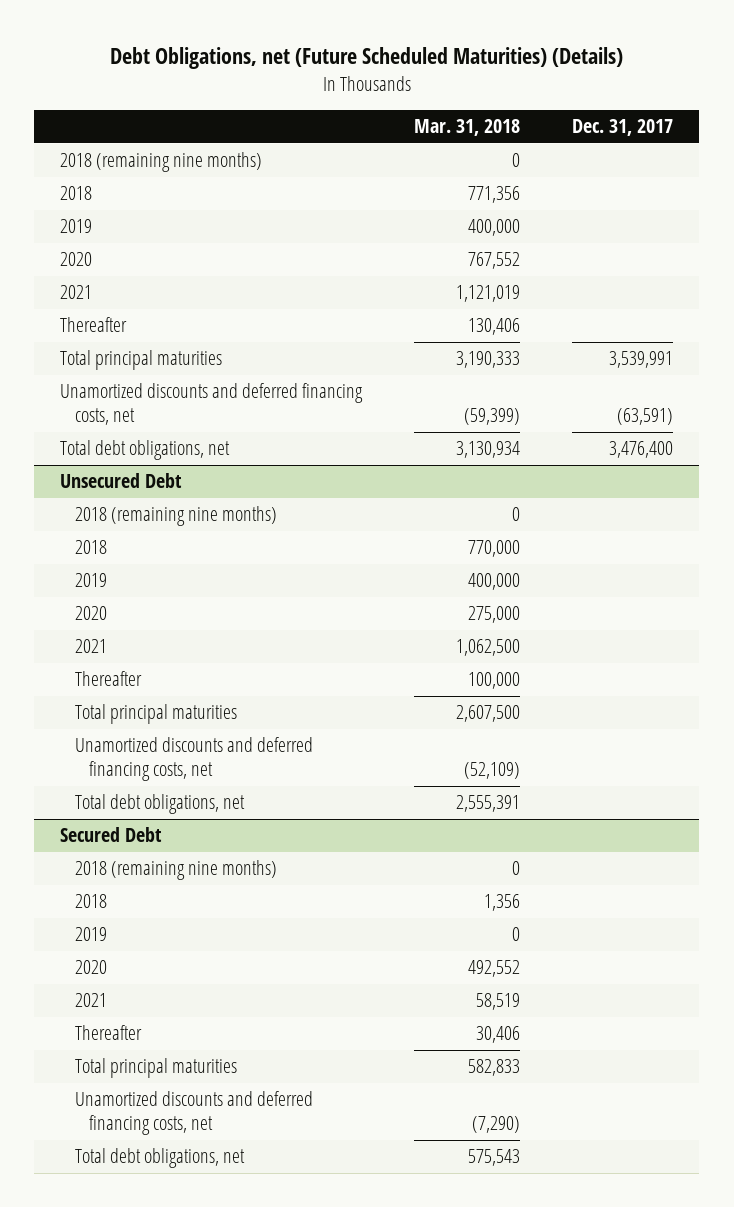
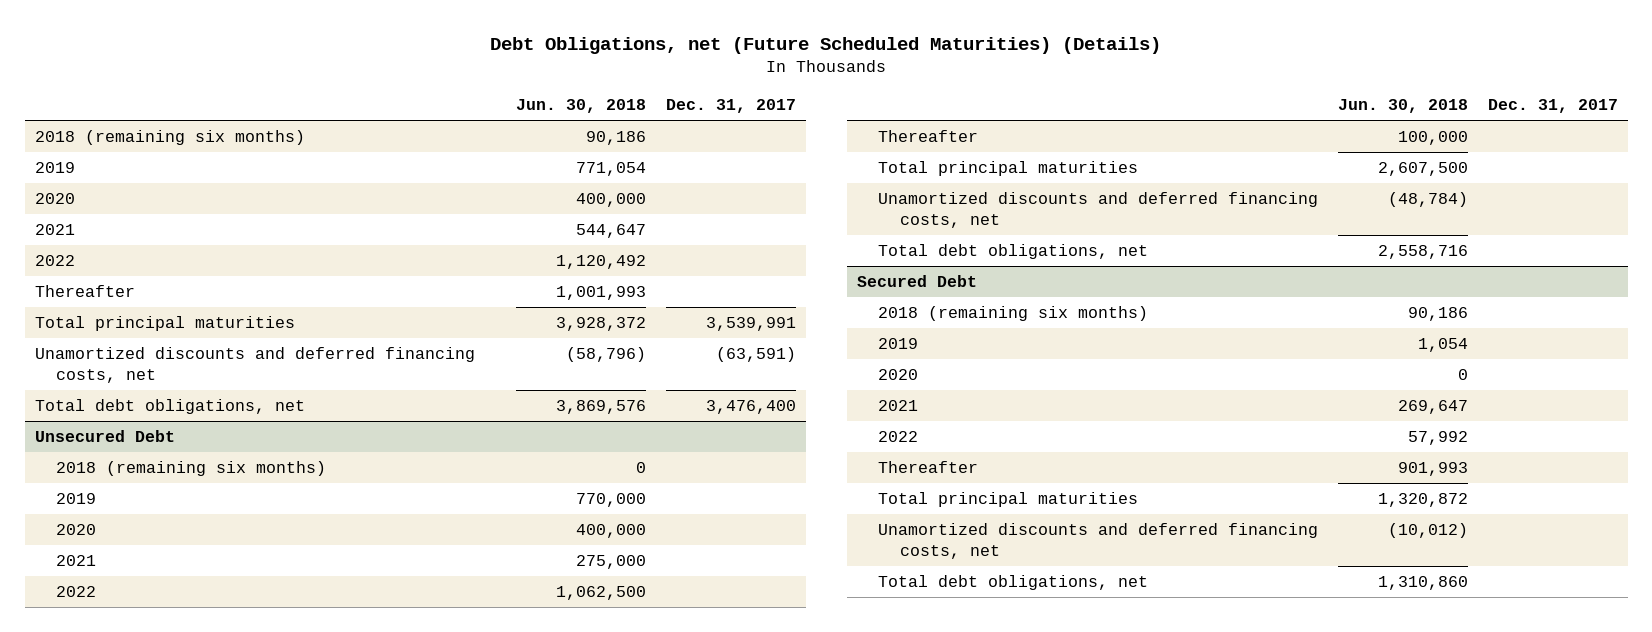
- | Mar. 31, 2018 | Dec. 31, 2017
+ | Jun. 30, 2018 | Dec. 31, 2017
- 2018 (remaining nine months) | 0 |
- 2018 | 771,356 |
+ 2018 (remaining six months) | 90,186 |
+ 2022 | 1,120,492 |
@ Unsecured Debt
- 2018 (remaining nine months) | 0 |
- 2018 | 770,000 |
+ 2018 (remaining six months) | 0 |
+ 2022 | 1,062,500 |
@ Secured Debt
- 2018 (remaining nine months) | 0 |
- 2018 | 1,356 |
+ 2018 (remaining six months) | 90,186 |
+ 2022 | 57,992 |

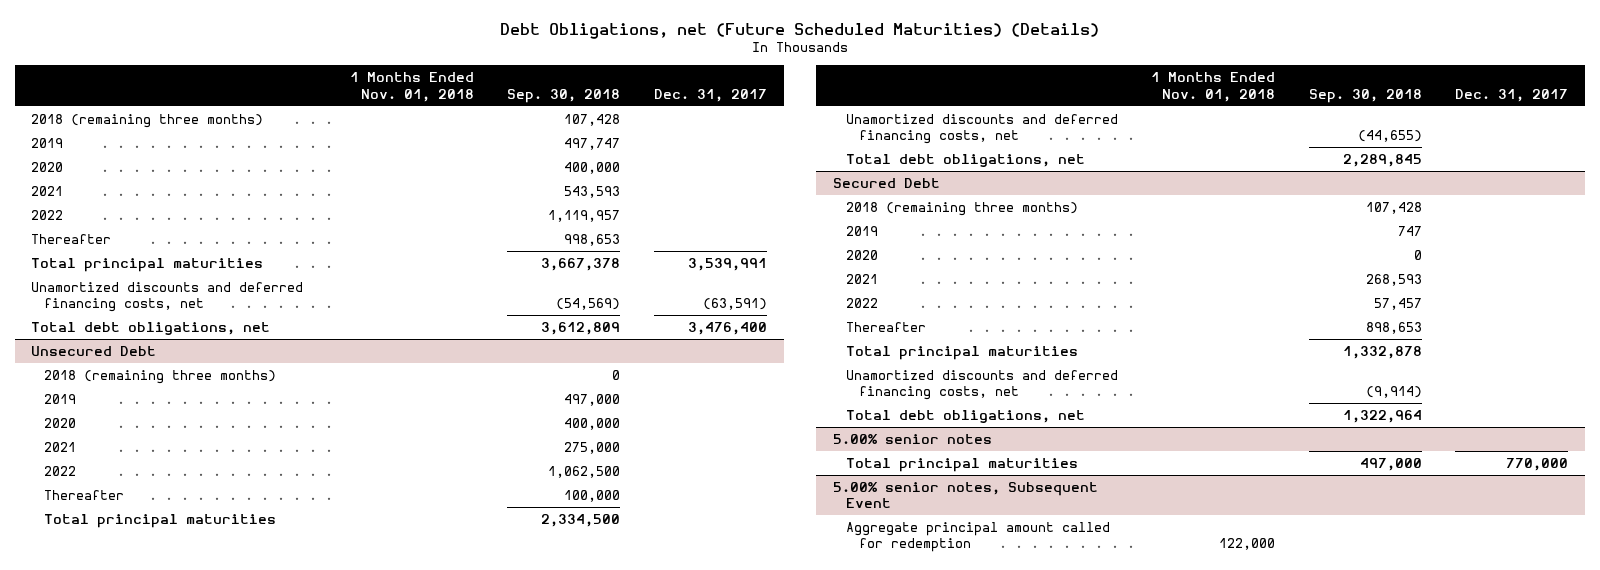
- | Jun. 30, 2018 | Dec. 31, 2017
+ | 1 Months Ended Nov. 01, 2018 | Sep. 30, 2018 | Dec. 31, 2017
- 2018 (remaining six months) | 90,186 |
+ 2018 (remaining three months) | | 107,428 |
@ Unsecured Debt
- 2018 (remaining six months) | 0 |
+ 2018 (remaining three months) | | 0 |
@ Secured Debt
- 2018 (remaining six months) | 90,186 |
+ 2018 (remaining three months) | | 107,428 |
+ 5.00% senior notes
+ Total principal maturities | | 497,000 | 770,000
+ 5.00% senior notes, Subsequent Event
+ Aggregate principal amount called for redemption | 122,000 | |

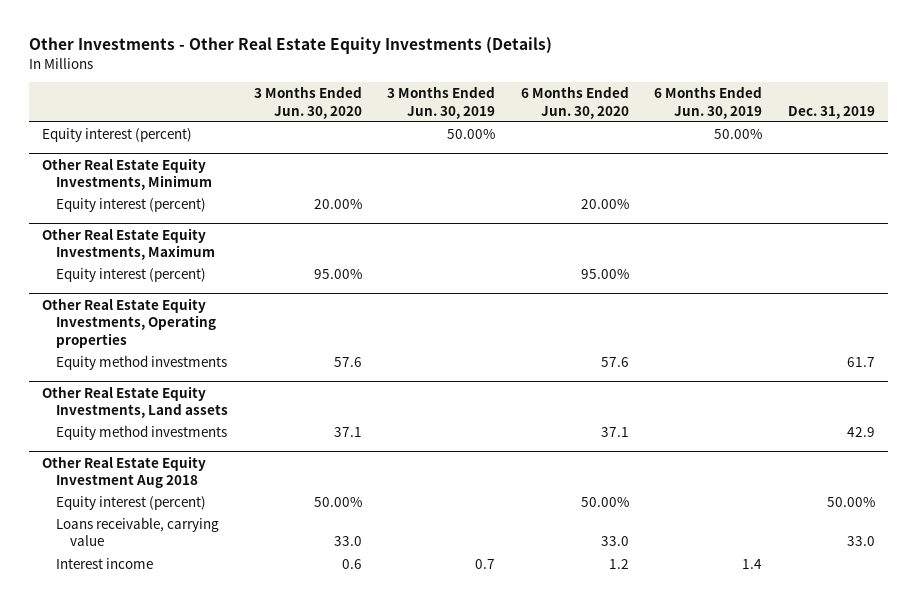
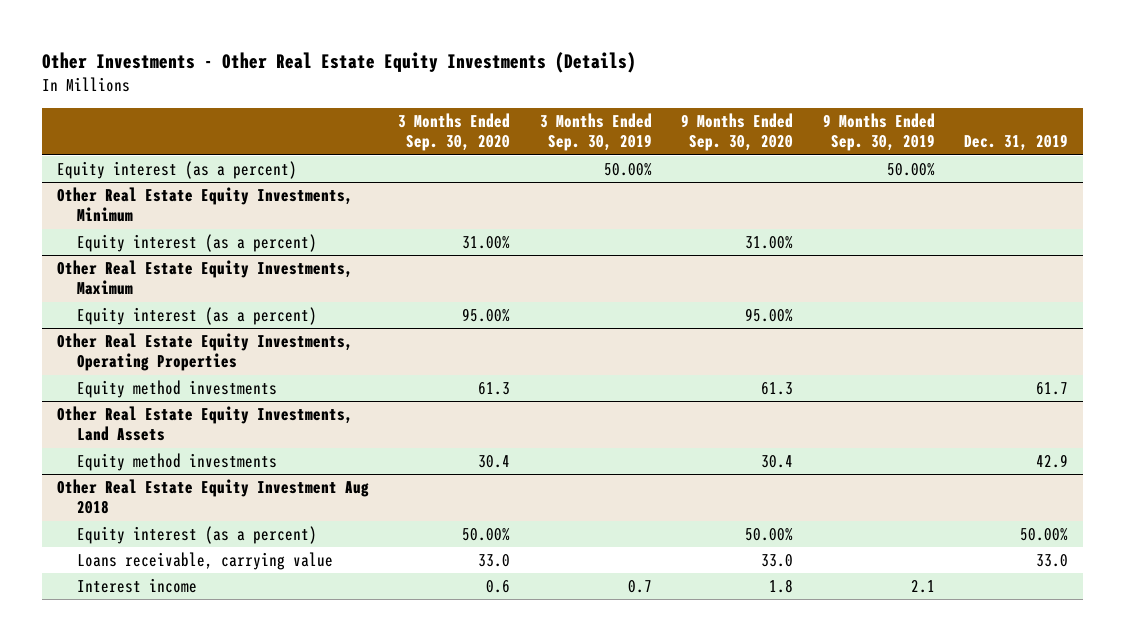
- | 3 Months Ended Jun. 30, 2020 | 3 Months Ended Jun. 30, 2019 | 6 Months Ended Jun. 30, 2020 | 6 Months Ended Jun. 30, 2019 | Dec. 31, 2019
+ | 3 Months Ended Sep. 30, 2020 | 3 Months Ended Sep. 30, 2019 | 9 Months Ended Sep. 30, 2020 | 9 Months Ended Sep. 30, 2019 | Dec. 31, 2019
- Equity interest (percent) | | 50.00% | | 50.00% |
+ Equity interest (as a percent) | | 50.00% | | 50.00% |
@ Other Real Estate Equity Investments, Minimum
- Equity interest (percent) | 20.00% | | 20.00% | |
+ Equity interest (as a percent) | 31.00% | | 31.00% | |
@ Other Real Estate Equity Investments, Maximum
- Equity interest (percent) | 95.00% | | 95.00% | |
- Other Real Estate Equity Investments, Operating properties
@ Other Real Estate Equity Investments, Maximum
+ Equity interest (as a percent) | 95.00% | | 95.00% | |
+ Other Real Estate Equity Investments, Operating Properties
- Other Real Estate Equity Investments, Land assets
+ Other Real Estate Equity Investments, Land Assets
@ Other Real Estate Equity Investment Aug 2018
- Equity interest (percent) | 50.00% | | 50.00% | | 50.00%
+ Equity interest (as a percent) | 50.00% | | 50.00% | | 50.00%

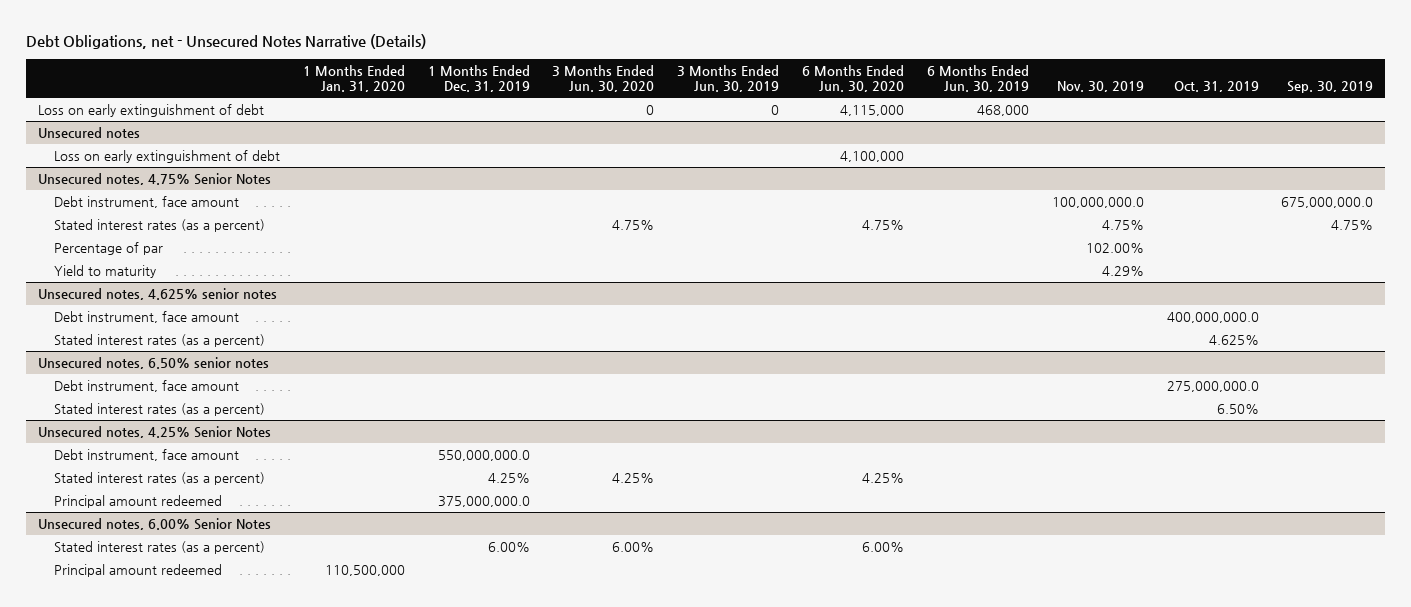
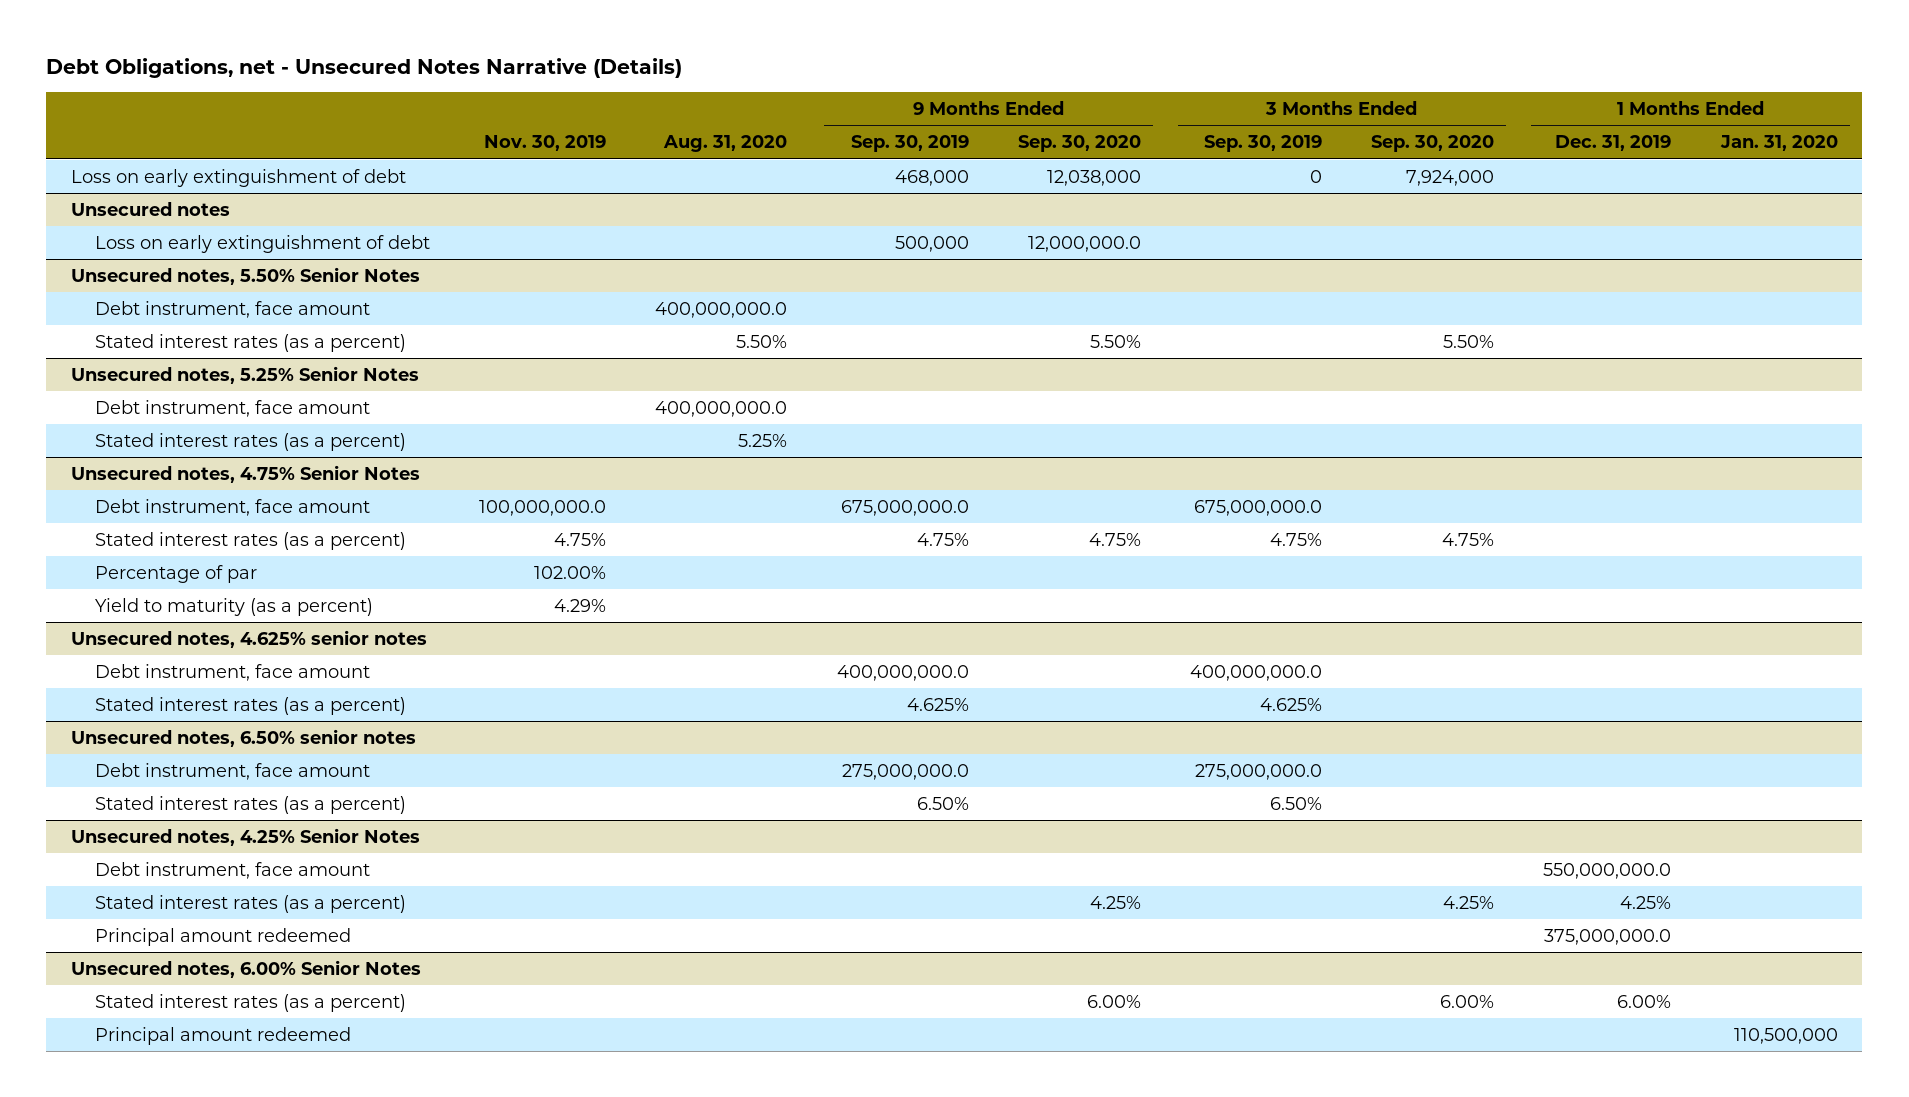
- | 1 Months Ended Jan. 31, 2020 | 1 Months Ended Dec. 31, 2019 | 3 Months Ended Jun. 30, 2020 | 3 Months Ended Jun. 30, 2019 | 6 Months Ended Jun. 30, 2020 | 6 Months Ended Jun. 30, 2019 | Nov. 30, 2019 | Oct. 31, 2019 | Sep. 30, 2019
+ | Nov. 30, 2019 | Aug. 31, 2020 | 9 Months Ended Sep. 30, 2019 | 9 Months Ended Sep. 30, 2020 | 3 Months Ended Sep. 30, 2019 | 3 Months Ended Sep. 30, 2020 | 1 Months Ended Dec. 31, 2019 | 1 Months Ended Jan. 31, 2020
+ Unsecured notes, 5.50% Senior Notes
+ Debt instrument, face amount | | 400,000,000.0 | | | | | |
+ Stated interest rates (as a percent) | | 5.50% | | 5.50% | | 5.50% | |
+ Unsecured notes, 5.25% Senior Notes
+ Debt instrument, face amount | | 400,000,000.0 | | | | | |
+ Stated interest rates (as a percent) | | 5.25% | | | | | |
@ Unsecured notes, 4.75% Senior Notes
- Yield to maturity | | | | | | | 4.29% | |
+ Yield to maturity (as a percent) | 4.29% | | | | | | |

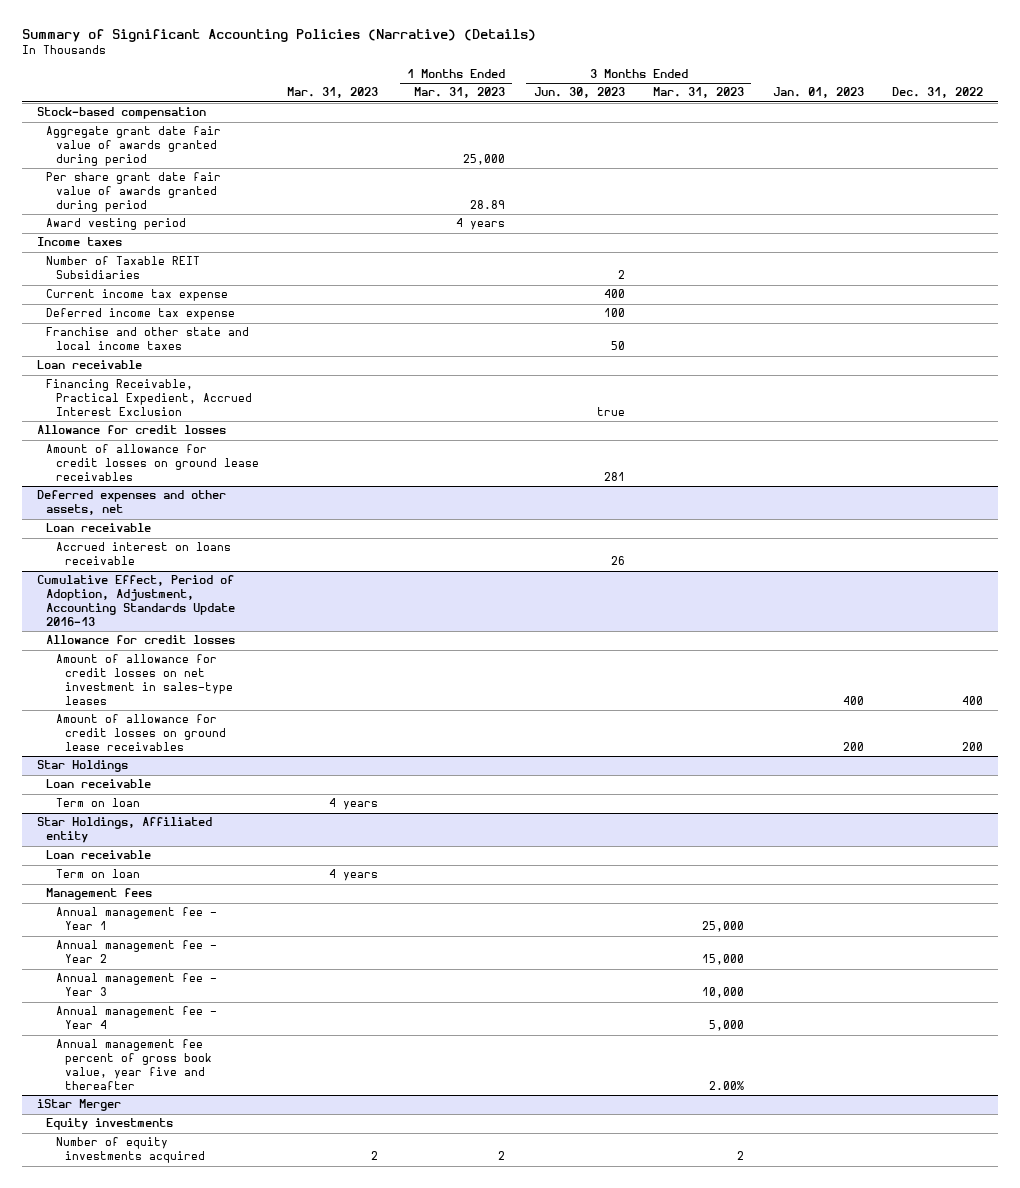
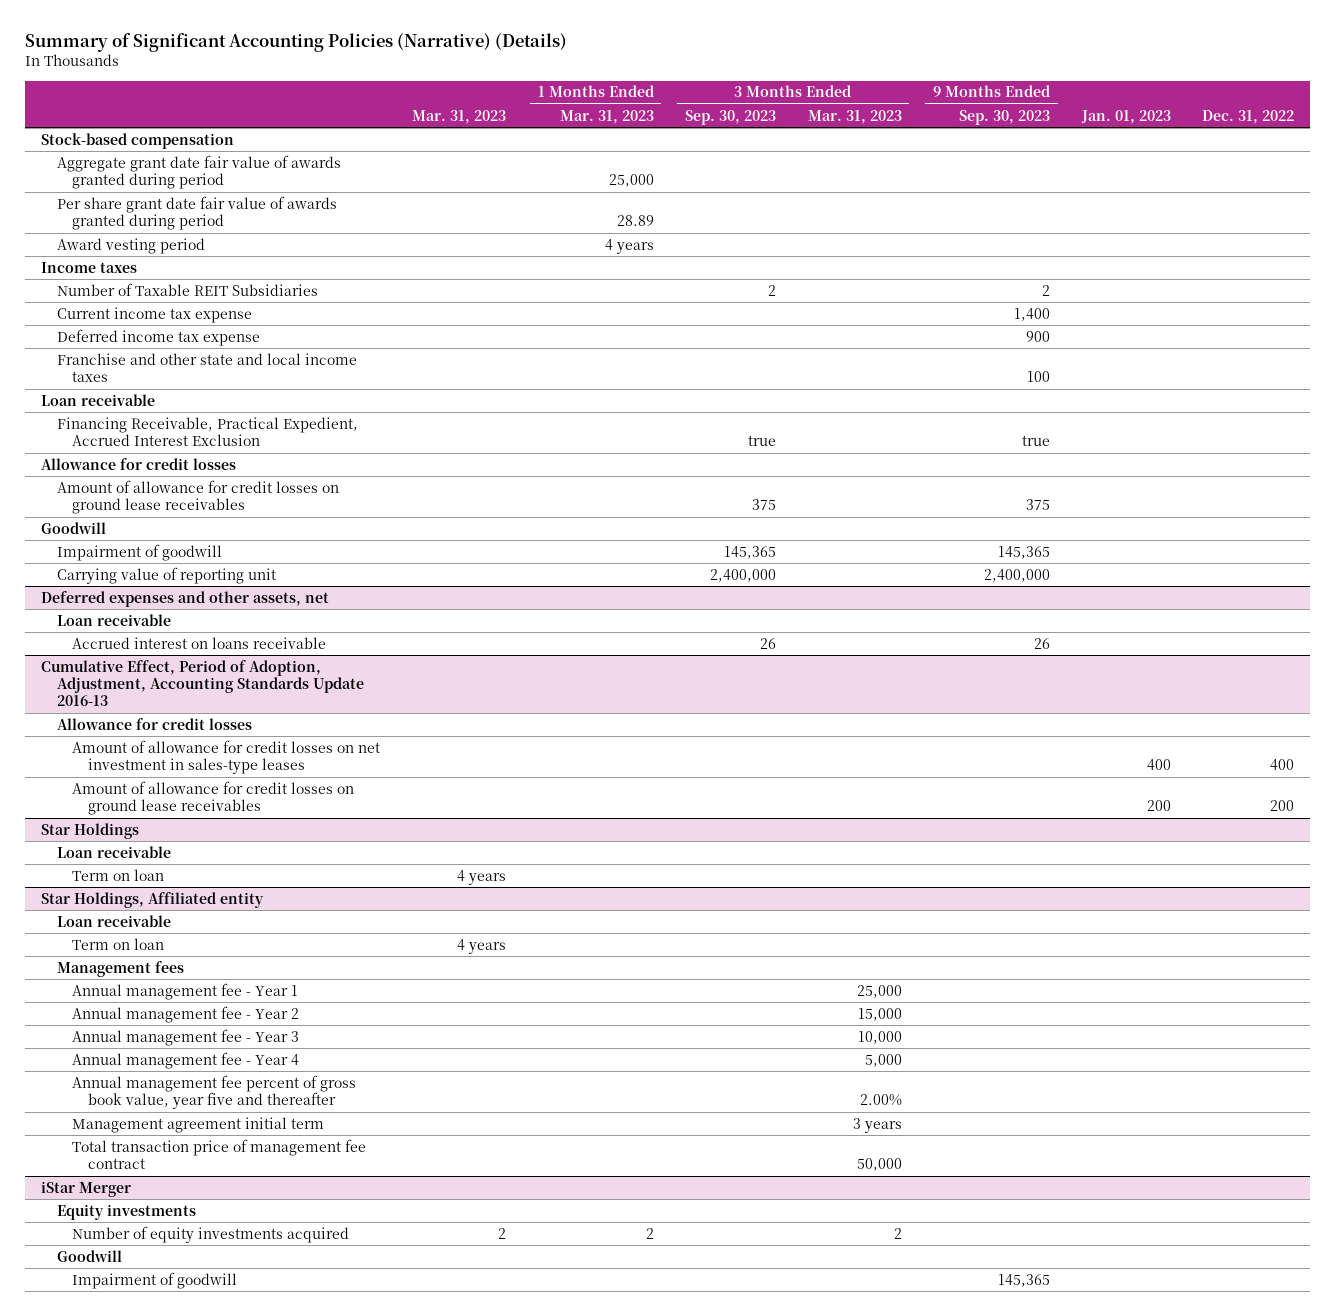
- | Mar. 31, 2023 | 1 Months Ended Mar. 31, 2023 | 3 Months Ended Jun. 30, 2023 | 3 Months Ended Mar. 31, 2023 | Jan. 01, 2023 | Dec. 31, 2022
+ | Mar. 31, 2023 | 1 Months Ended Mar. 31, 2023 | 3 Months Ended Sep. 30, 2023 | 3 Months Ended Mar. 31, 2023 | 9 Months Ended Sep. 30, 2023 | Jan. 01, 2023 | Dec. 31, 2022
+ Goodwill
+ Impairment of goodwill | | | 145,365 | | 145,365 | |
+ Carrying value of reporting unit | | | 2,400,000 | | 2,400,000 | |
@ Star Holdings, Affiliated entity
+ Management agreement initial term | | | | 3 years | | |
+ Total transaction price of management fee contract | | | | 50,000 | | |
@ iStar Merger
+ Goodwill
+ Impairment of goodwill | | | | | 145,365 | |

